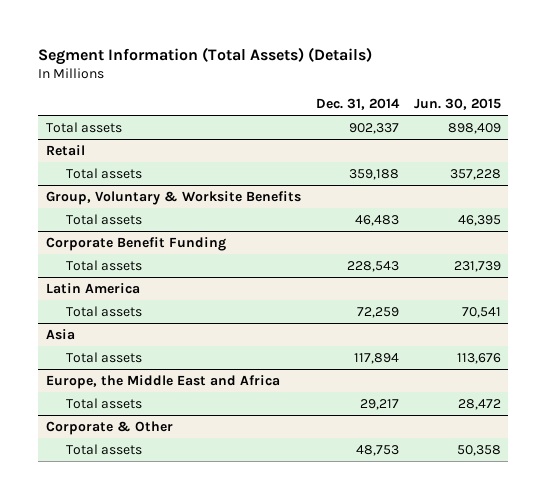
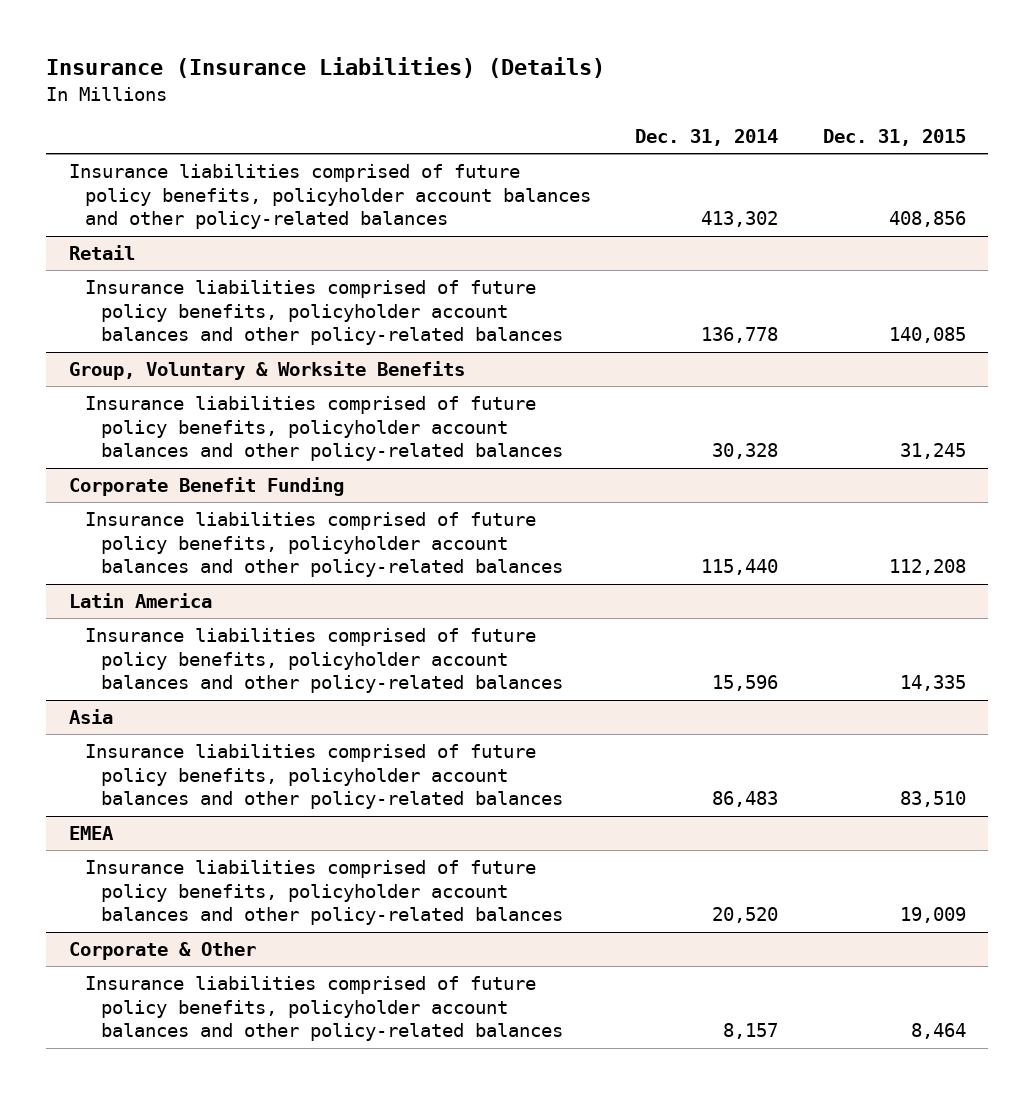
- Segment Information (Total Assets) (Details)
+ Insurance (Insurance Liabilities) (Details)
- | Dec. 31, 2014 | Jun. 30, 2015
+ | Dec. 31, 2014 | Dec. 31, 2015
- Total assets | 902,337 | 898,409
+ Insurance liabilities comprised of future policy benefits, policyholder account balances and other policy-related balances | 413,302 | 408,856
@ Retail
- Total assets | 359,188 | 357,228
+ Insurance liabilities comprised of future policy benefits, policyholder account balances and other policy-related balances | 136,778 | 140,085
@ Group, Voluntary & Worksite Benefits
- Total assets | 46,483 | 46,395
+ Insurance liabilities comprised of future policy benefits, policyholder account balances and other policy-related balances | 30,328 | 31,245
@ Corporate Benefit Funding
- Total assets | 228,543 | 231,739
+ Insurance liabilities comprised of future policy benefits, policyholder account balances and other policy-related balances | 115,440 | 112,208
@ Latin America
- Total assets | 72,259 | 70,541
+ Insurance liabilities comprised of future policy benefits, policyholder account balances and other policy-related balances | 15,596 | 14,335
@ Asia
- Total assets | 117,894 | 113,676
- Europe, the Middle East and Africa
- Total assets | 29,217 | 28,472
@ Asia
+ Insurance liabilities comprised of future policy benefits, policyholder account balances and other policy-related balances | 86,483 | 83,510
+ EMEA
+ Insurance liabilities comprised of future policy benefits, policyholder account balances and other policy-related balances | 20,520 | 19,009
@ Corporate & Other
- Total assets | 48,753 | 50,358
+ Insurance liabilities comprised of future policy benefits, policyholder account balances and other policy-related balances | 8,157 | 8,464

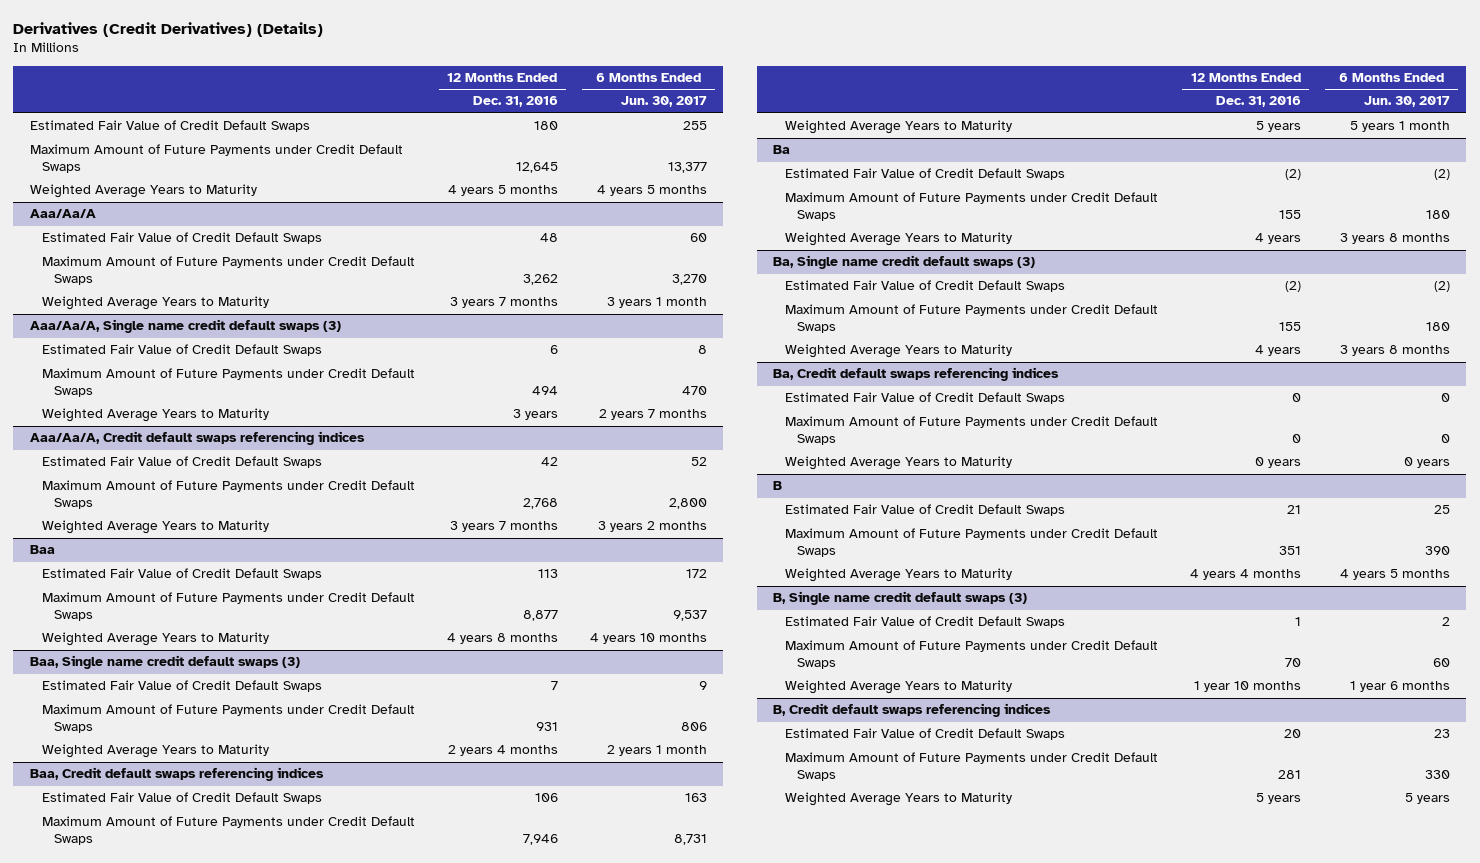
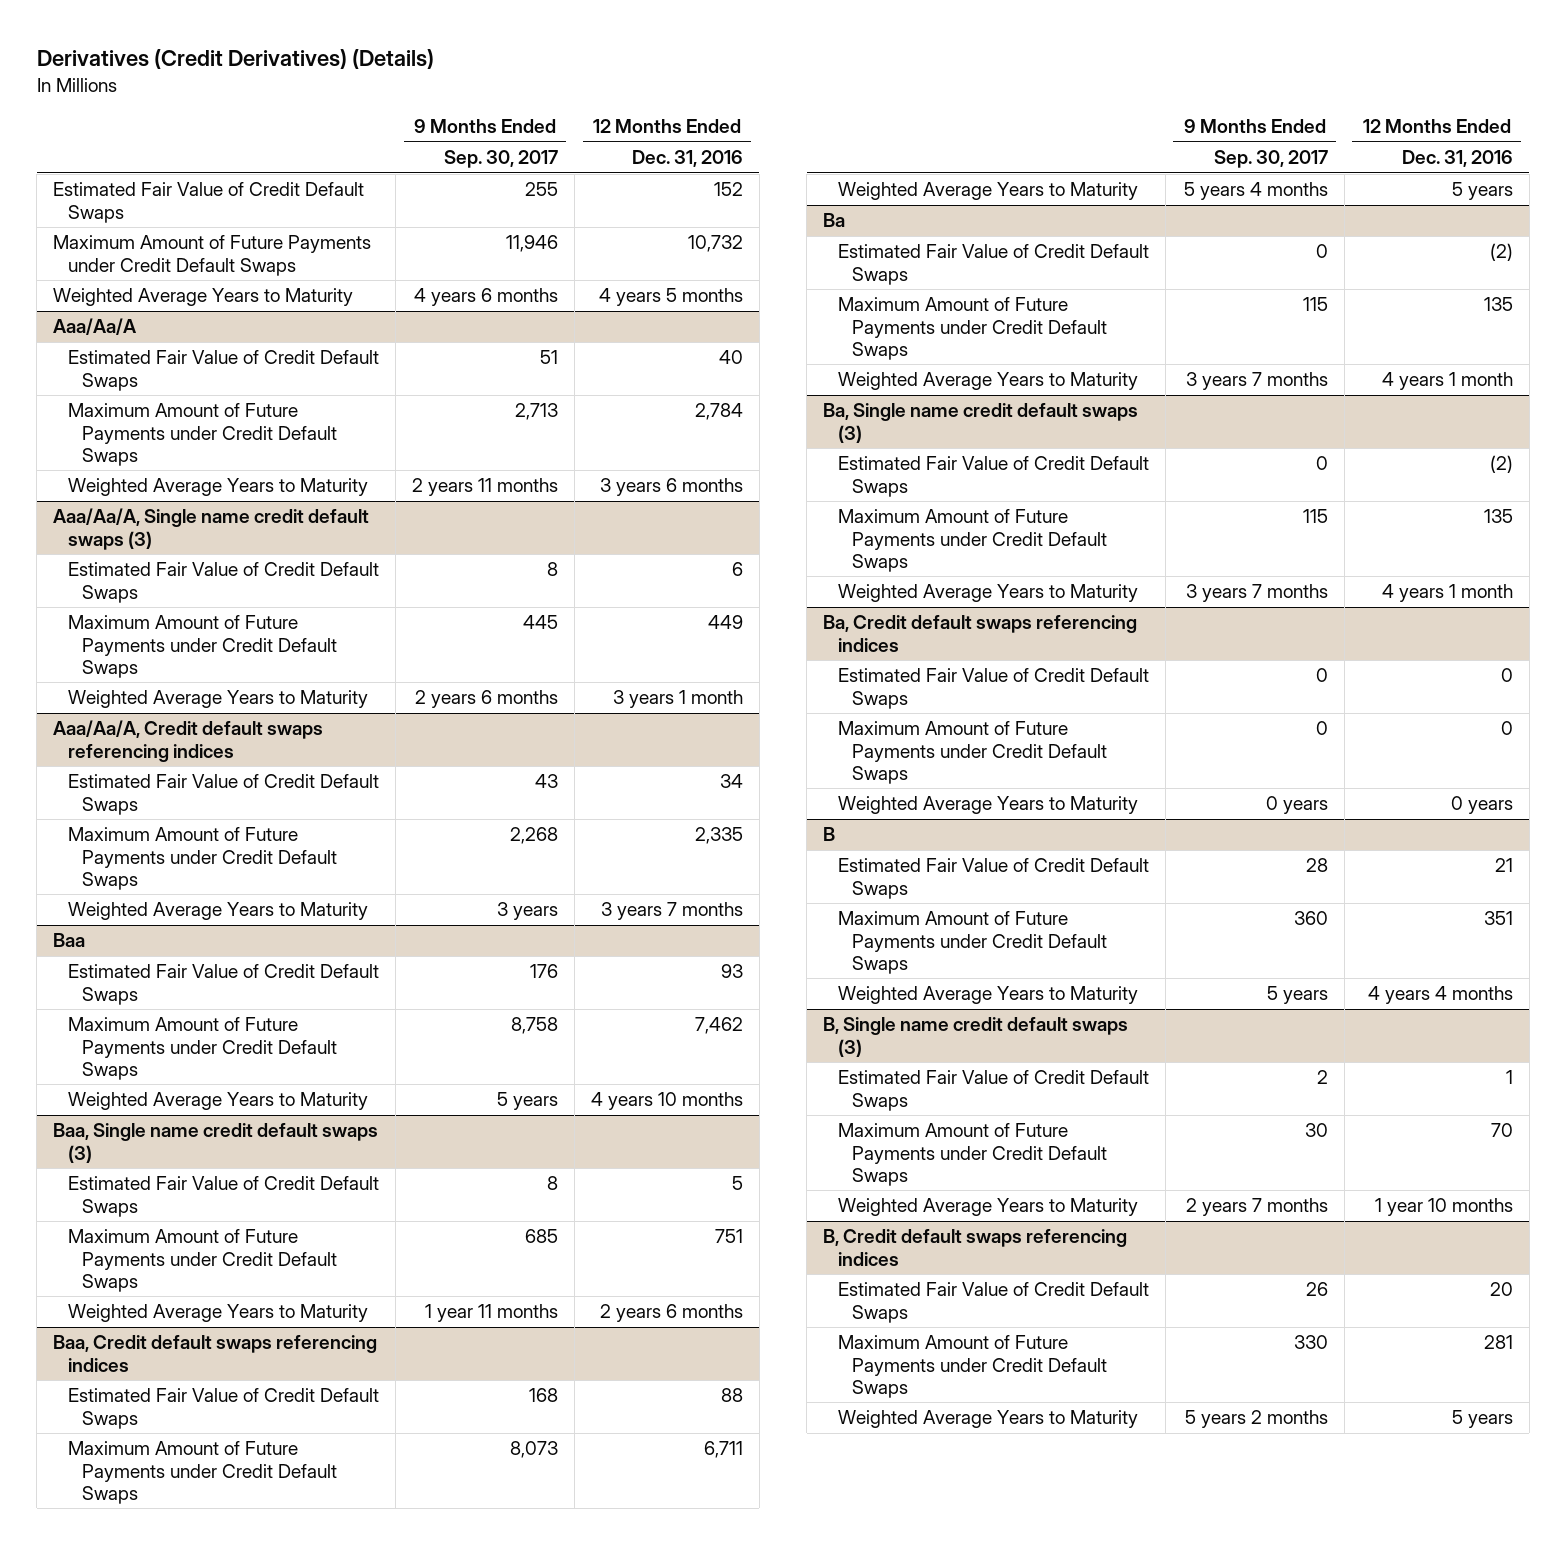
- | 12 Months Ended Dec. 31, 2016 | 6 Months Ended Jun. 30, 2017
+ | 9 Months Ended Sep. 30, 2017 | 12 Months Ended Dec. 31, 2016
- Estimated Fair Value of Credit Default Swaps | 180 | 255
- Maximum Amount of Future Payments under Credit Default Swaps | 12,645 | 13,377
+ Estimated Fair Value of Credit Default Swaps | 255 | 152
+ Maximum Amount of Future Payments under Credit Default Swaps | 11,946 | 10,732
@ Aaa/Aa/A
- Estimated Fair Value of Credit Default Swaps | 48 | 60
- Maximum Amount of Future Payments under Credit Default Swaps | 3,262 | 3,270
- Weighted Average Years to Maturity | 3 years 7 months | 3 years 1 month
+ Estimated Fair Value of Credit Default Swaps | 51 | 40
+ Maximum Amount of Future Payments under Credit Default Swaps | 2,713 | 2,784
+ Weighted Average Years to Maturity | 2 years 11 months | 3 years 6 months
@ Aaa/Aa/A, Single name credit default swaps (3)
- Maximum Amount of Future Payments under Credit Default Swaps | 494 | 470
- Weighted Average Years to Maturity | 3 years | 2 years 7 months
+ Maximum Amount of Future Payments under Credit Default Swaps | 445 | 449
+ Weighted Average Years to Maturity | 2 years 6 months | 3 years 1 month
@ Aaa/Aa/A, Credit default swaps referencing indices
- Estimated Fair Value of Credit Default Swaps | 42 | 52
- Maximum Amount of Future Payments under Credit Default Swaps | 2,768 | 2,800
+ Estimated Fair Value of Credit Default Swaps | 43 | 34
+ Maximum Amount of Future Payments under Credit Default Swaps | 2,268 | 2,335
@ Baa
- Estimated Fair Value of Credit Default Swaps | 113 | 172
- Maximum Amount of Future Payments under Credit Default Swaps | 8,877 | 9,537
- Weighted Average Years to Maturity | 4 years 8 months | 4 years 10 months
+ Estimated Fair Value of Credit Default Swaps | 176 | 93
+ Maximum Amount of Future Payments under Credit Default Swaps | 8,758 | 7,462
+ Weighted Average Years to Maturity | 5 years | 4 years 10 months
@ Baa, Single name credit default swaps (3)
- Estimated Fair Value of Credit Default Swaps | 7 | 9
- Maximum Amount of Future Payments under Credit Default Swaps | 931 | 806
- Weighted Average Years to Maturity | 2 years 4 months | 2 years 1 month
+ Estimated Fair Value of Credit Default Swaps | 8 | 5
+ Maximum Amount of Future Payments under Credit Default Swaps | 685 | 751
+ Weighted Average Years to Maturity | 1 year 11 months | 2 years 6 months
@ Baa, Credit default swaps referencing indices
- Estimated Fair Value of Credit Default Swaps | 106 | 163
- Maximum Amount of Future Payments under Credit Default Swaps | 7,946 | 8,731
+ Estimated Fair Value of Credit Default Swaps | 168 | 88
+ Maximum Amount of Future Payments under Credit Default Swaps | 8,073 | 6,711
@ Ba
- Maximum Amount of Future Payments under Credit Default Swaps | 155 | 180
- Weighted Average Years to Maturity | 4 years | 3 years 8 months
+ Maximum Amount of Future Payments under Credit Default Swaps | 115 | 135
+ Weighted Average Years to Maturity | 3 years 7 months | 4 years 1 month
@ Ba, Single name credit default swaps (3)
- Maximum Amount of Future Payments under Credit Default Swaps | 155 | 180
- Weighted Average Years to Maturity | 4 years | 3 years 8 months
+ Maximum Amount of Future Payments under Credit Default Swaps | 115 | 135
+ Weighted Average Years to Maturity | 3 years 7 months | 4 years 1 month

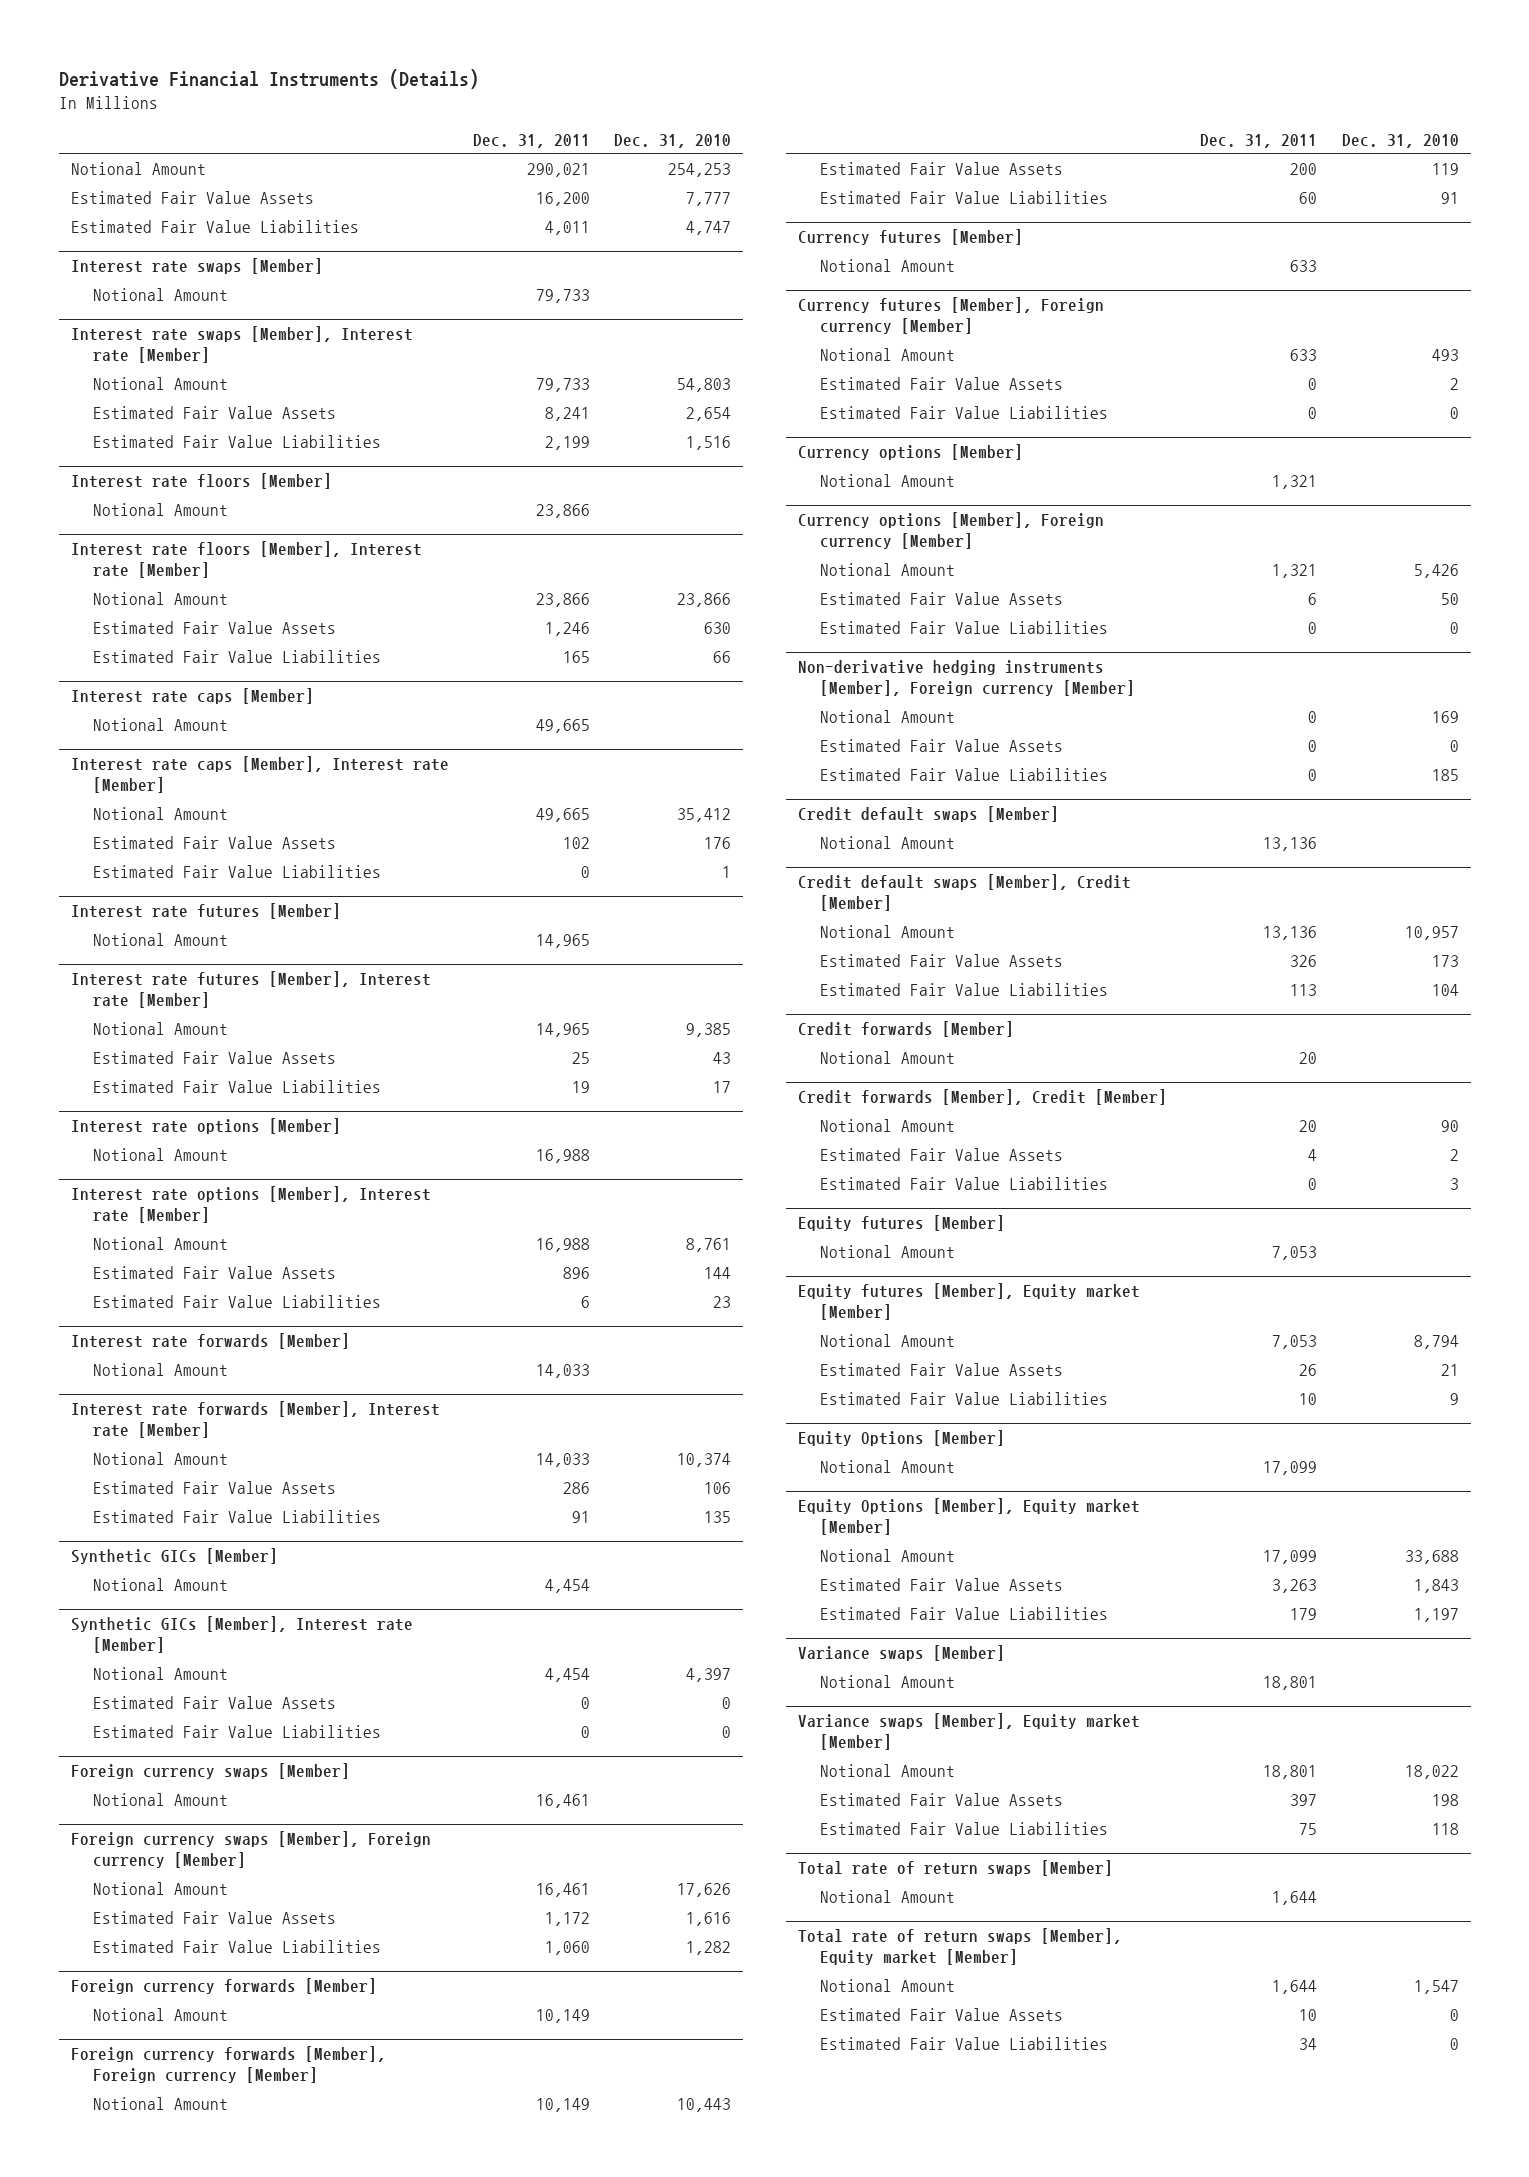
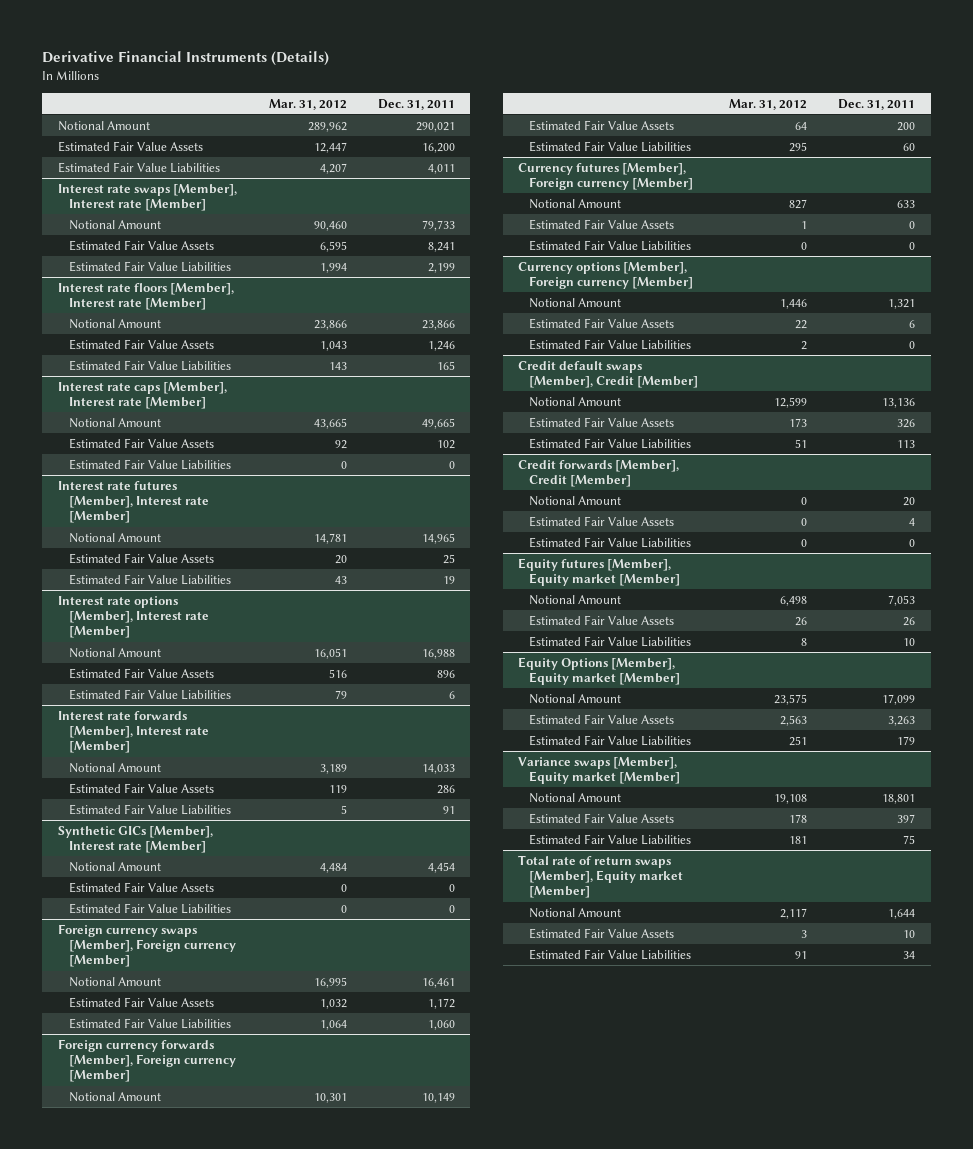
- | Dec. 31, 2011 | Dec. 31, 2010
+ | Mar. 31, 2012 | Dec. 31, 2011
- Interest rate swaps [Member]
- Notional Amount | 79,733 |
- Interest rate floors [Member]
- Notional Amount | 23,866 |
- Interest rate caps [Member]
- Notional Amount | 49,665 |
- Interest rate futures [Member]
- Notional Amount | 14,965 |
- Interest rate options [Member]
- Notional Amount | 16,988 |
- Interest rate forwards [Member]
- Notional Amount | 14,033 |
- Synthetic GICs [Member]
- Notional Amount | 4,454 |
- Foreign currency swaps [Member]
- Notional Amount | 16,461 |
- Foreign currency forwards [Member]
- Notional Amount | 10,149 |
- Currency futures [Member]
- Notional Amount | 633 |
- Currency options [Member]
- Notional Amount | 1,321 |
- Non-derivative hedging instruments [Member], Foreign currency [Member]
- Notional Amount | 0 | 169
- Estimated Fair Value Assets | 0 | 0
- Estimated Fair Value Liabilities | 0 | 185
- Credit default swaps [Member]
- Notional Amount | 13,136 |
- Credit forwards [Member]
- Notional Amount | 20 |
- Equity futures [Member]
- Notional Amount | 7,053 |
- Equity Options [Member]
- Notional Amount | 17,099 |
- Variance swaps [Member]
- Notional Amount | 18,801 |
- Total rate of return swaps [Member]
- Notional Amount | 1,644 |

